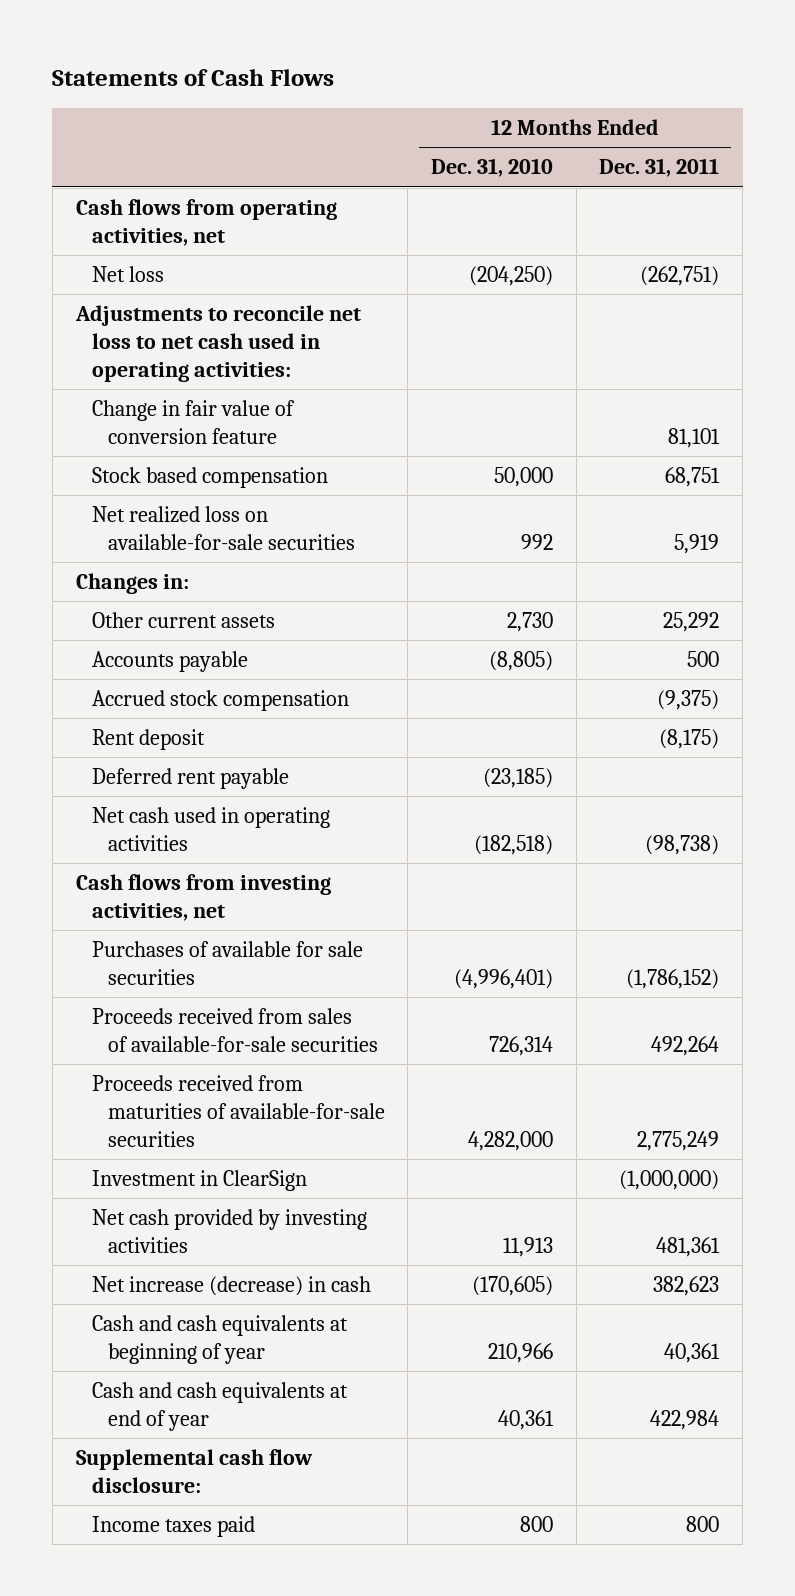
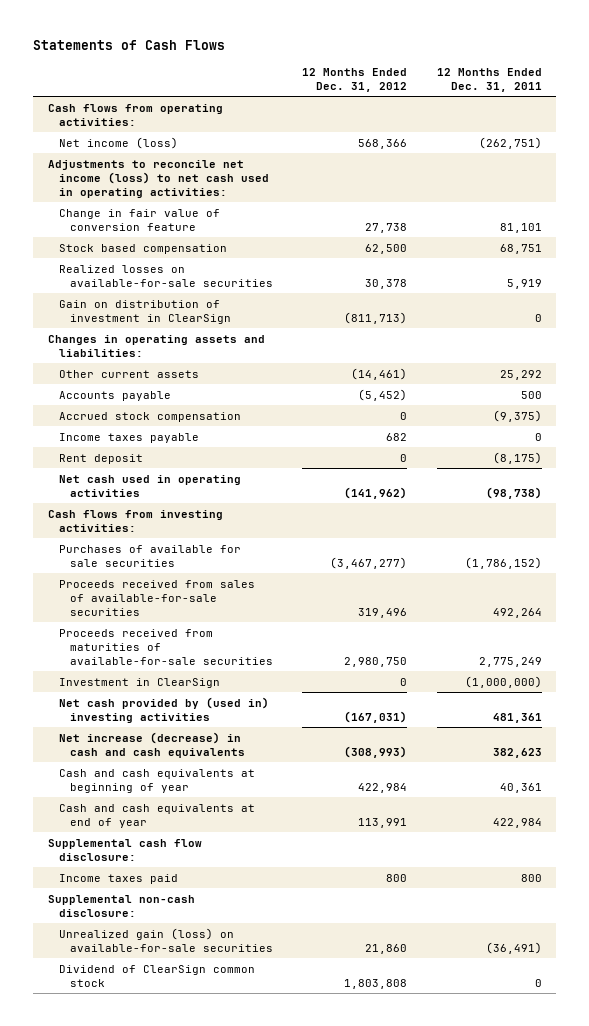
- | 12 Months Ended Dec. 31, 2010 | 12 Months Ended Dec. 31, 2011
+ | 12 Months Ended Dec. 31, 2012 | 12 Months Ended Dec. 31, 2011
- Cash flows from operating activities, net
- Net loss | (204,250) | (262,751)
- Adjustments to reconcile net loss to net cash used in operating activities:
+ Cash flows from operating activities:
+ Net income (loss) | 568,366 | (262,751)
+ Adjustments to reconcile net income (loss) to net cash used in operating activities:
- Net realized loss on available-for-sale securities | 992 | 5,919
- Changes in:
+ Realized losses on available-for-sale securities | 30,378 | 5,919
+ Gain on distribution of investment in ClearSign | (811,713) | 0
+ Changes in operating assets and liabilities:
+ Income taxes payable | 682 | 0
- Deferred rent payable | (23,185) |
- Cash flows from investing activities, net
+ Cash flows from investing activities:
- Net cash provided by investing activities | 11,913 | 481,361
- Net increase (decrease) in cash | (170,605) | 382,623
+ Net cash provided by (used in) investing activities | (167,031) | 481,361
+ Net increase (decrease) in cash and cash equivalents | (308,993) | 382,623
+ Supplemental non-cash disclosure:
+ Unrealized gain (loss) on available-for-sale securities | 21,860 | (36,491)
+ Dividend of ClearSign common stock | 1,803,808 | 0

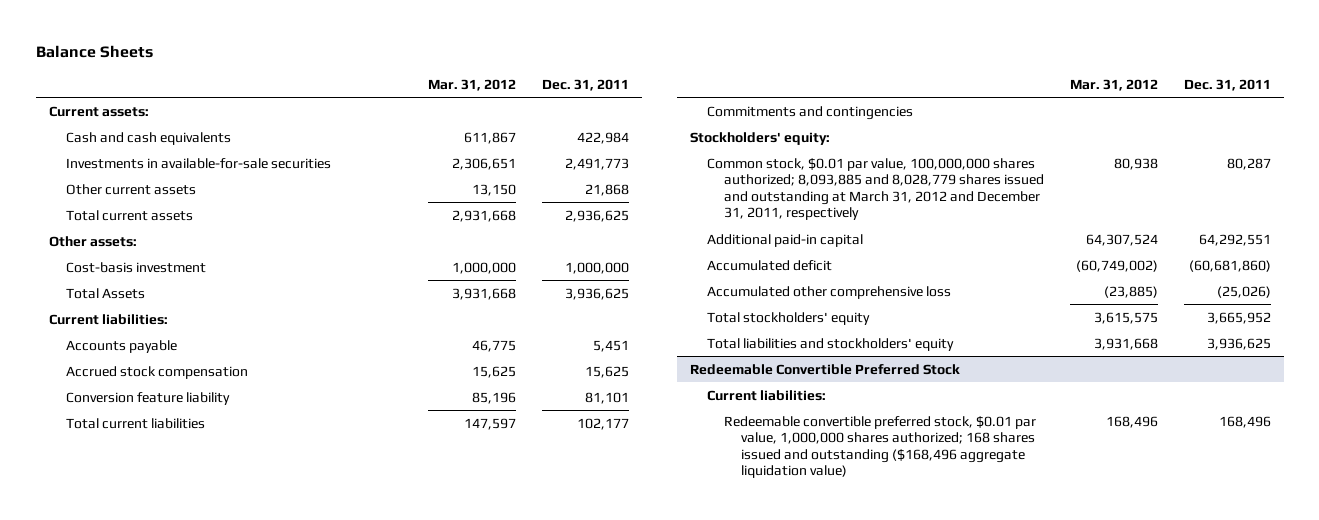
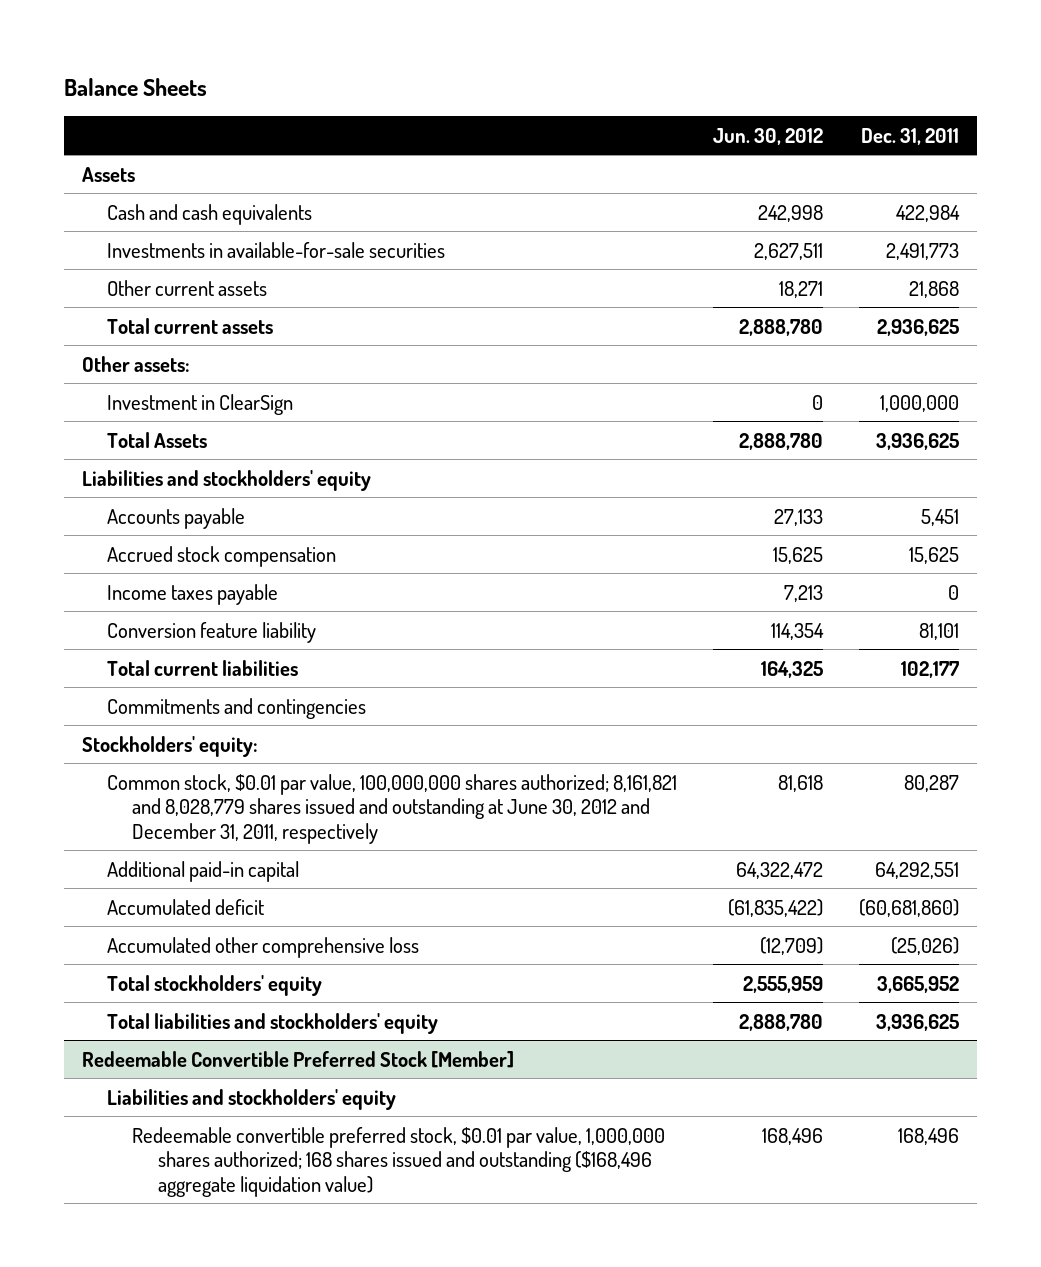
- | Mar. 31, 2012 | Dec. 31, 2011
+ | Jun. 30, 2012 | Dec. 31, 2011
- Current assets:
+ Assets
- Cost-basis investment | 1,000,000 | 1,000,000
+ Investment in ClearSign | 0 | 1,000,000
- Current liabilities:
+ Liabilities and stockholders' equity
+ Income taxes payable | 7,213 | 0
- Common stock, $0.01 par value, 100,000,000 shares authorized; 8,093,885 and 8,028,779 shares issued and outstanding at March 31, 2012 and December 31, 2011, respectively | 80,938 | 80,287
+ Common stock, $0.01 par value, 100,000,000 shares authorized; 8,161,821 and 8,028,779 shares issued and outstanding at June 30, 2012 and December 31, 2011, respectively | 81,618 | 80,287
- Redeemable Convertible Preferred Stock
- Current liabilities:
+ Redeemable Convertible Preferred Stock [Member]
+ Liabilities and stockholders' equity

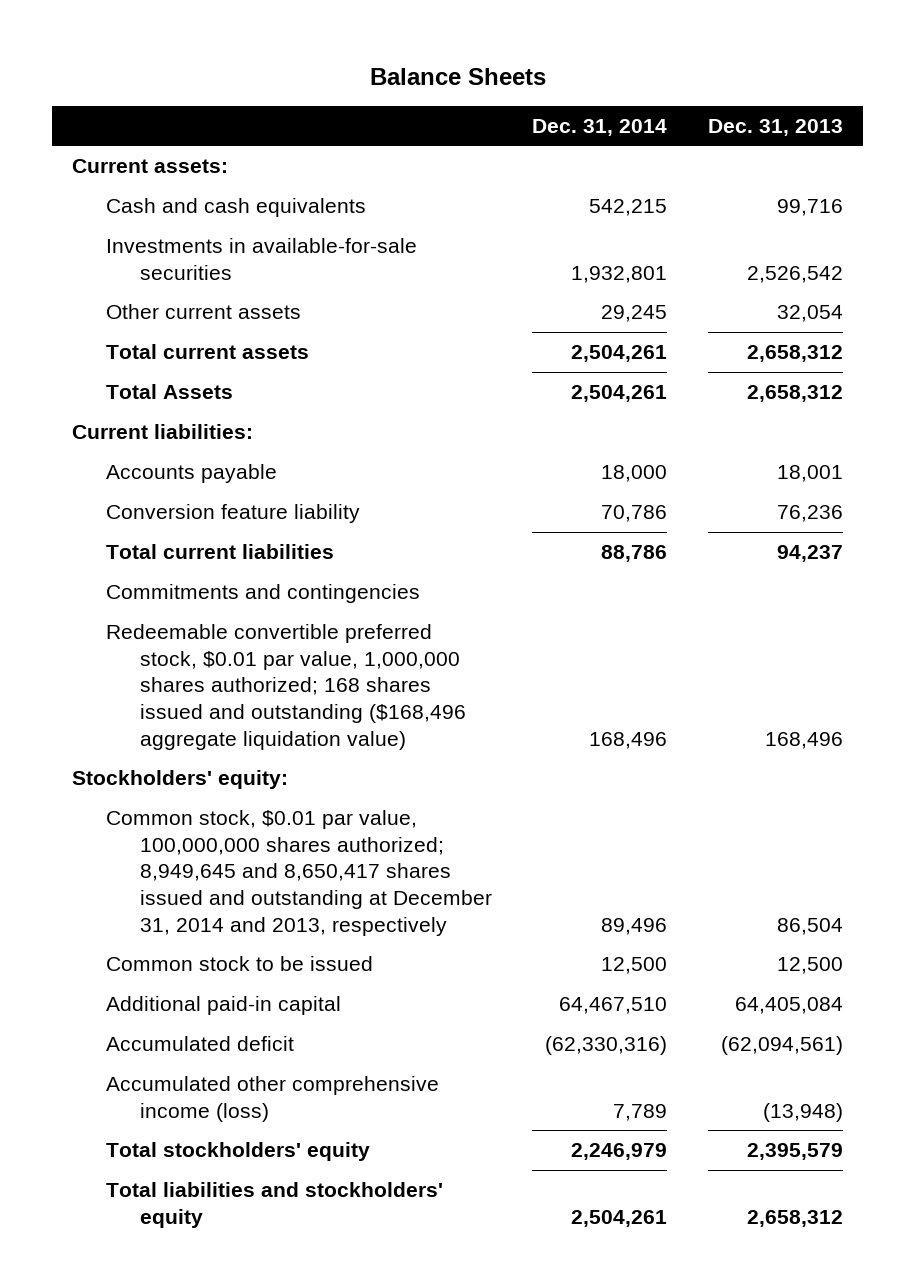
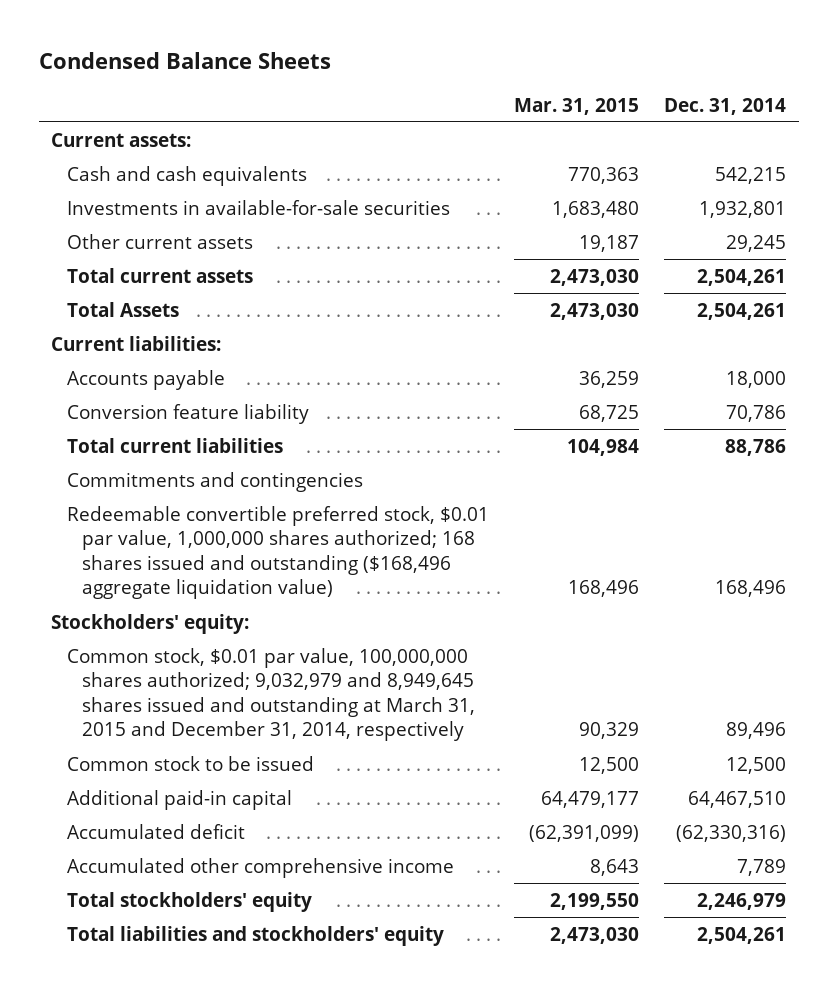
- Balance Sheets
+ Condensed Balance Sheets
- | Dec. 31, 2014 | Dec. 31, 2013
+ | Mar. 31, 2015 | Dec. 31, 2014
- Common stock, $0.01 par value, 100,000,000 shares authorized; 8,949,645 and 8,650,417 shares issued and outstanding at December 31, 2014 and 2013, respectively | 89,496 | 86,504
+ Common stock, $0.01 par value, 100,000,000 shares authorized; 9,032,979 and 8,949,645 shares issued and outstanding at March 31, 2015 and December 31, 2014, respectively | 90,329 | 89,496
- Accumulated other comprehensive income (loss) | 7,789 | (13,948)
+ Accumulated other comprehensive income | 8,643 | 7,789

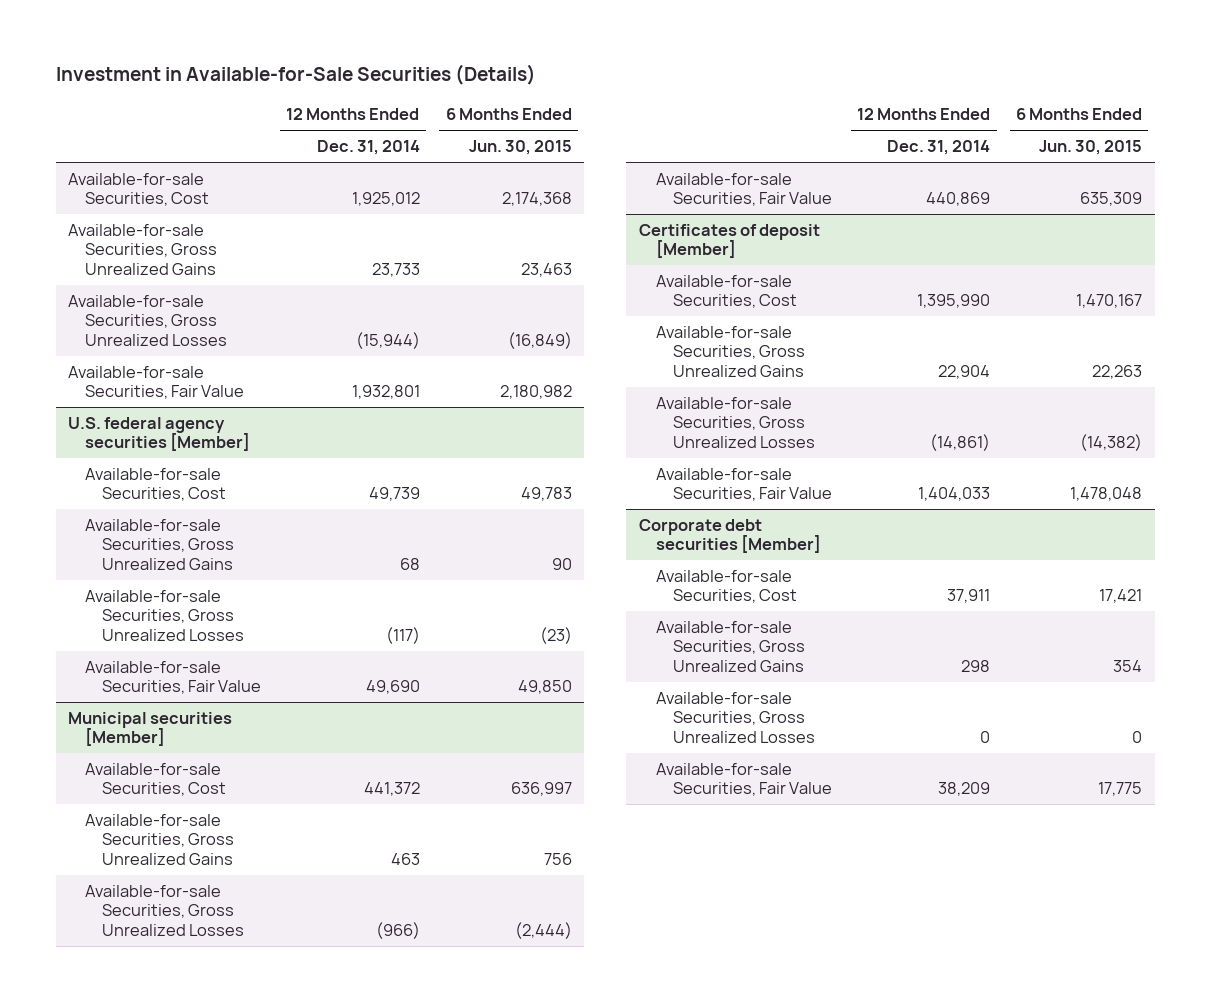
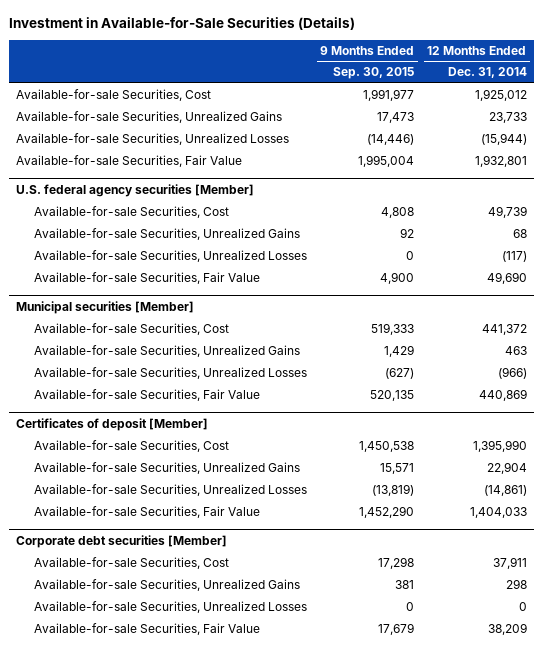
- | 12 Months Ended Dec. 31, 2014 | 6 Months Ended Jun. 30, 2015
+ | 9 Months Ended Sep. 30, 2015 | 12 Months Ended Dec. 31, 2014
- Available-for-sale Securities, Gross Unrealized Gains | 23,733 | 23,463
- Available-for-sale Securities, Gross Unrealized Losses | (15,944) | (16,849)
+ Available-for-sale Securities, Unrealized Gains | 17,473 | 23,733
+ Available-for-sale Securities, Unrealized Losses | (14,446) | (15,944)
@ U.S. federal agency securities [Member]
- Available-for-sale Securities, Gross Unrealized Gains | 68 | 90
- Available-for-sale Securities, Gross Unrealized Losses | (117) | (23)
+ Available-for-sale Securities, Unrealized Gains | 92 | 68
+ Available-for-sale Securities, Unrealized Losses | 0 | (117)
@ Municipal securities [Member]
- Available-for-sale Securities, Gross Unrealized Gains | 463 | 756
- Available-for-sale Securities, Gross Unrealized Losses | (966) | (2,444)
+ Available-for-sale Securities, Unrealized Gains | 1,429 | 463
+ Available-for-sale Securities, Unrealized Losses | (627) | (966)
@ Certificates of deposit [Member]
- Available-for-sale Securities, Gross Unrealized Gains | 22,904 | 22,263
- Available-for-sale Securities, Gross Unrealized Losses | (14,861) | (14,382)
+ Available-for-sale Securities, Unrealized Gains | 15,571 | 22,904
+ Available-for-sale Securities, Unrealized Losses | (13,819) | (14,861)
@ Corporate debt securities [Member]
- Available-for-sale Securities, Gross Unrealized Gains | 298 | 354
- Available-for-sale Securities, Gross Unrealized Losses | 0 | 0
+ Available-for-sale Securities, Unrealized Gains | 381 | 298
+ Available-for-sale Securities, Unrealized Losses | 0 | 0

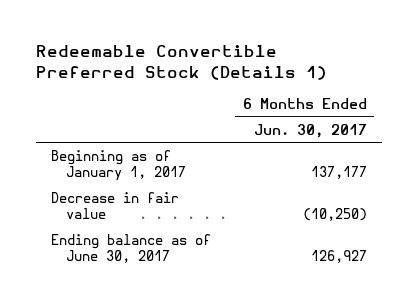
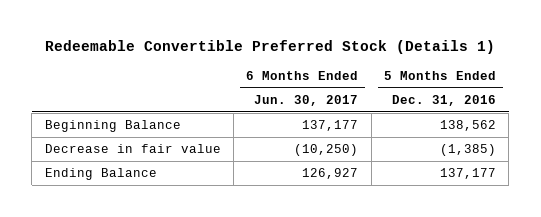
- | 6 Months Ended Jun. 30, 2017
+ | 6 Months Ended Jun. 30, 2017 | 5 Months Ended Dec. 31, 2016
- Beginning as of January 1, 2017 | 137,177
+ Beginning Balance | 137,177 | 138,562
- Ending balance as of June 30, 2017 | 126,927
+ Ending Balance | 126,927 | 137,177

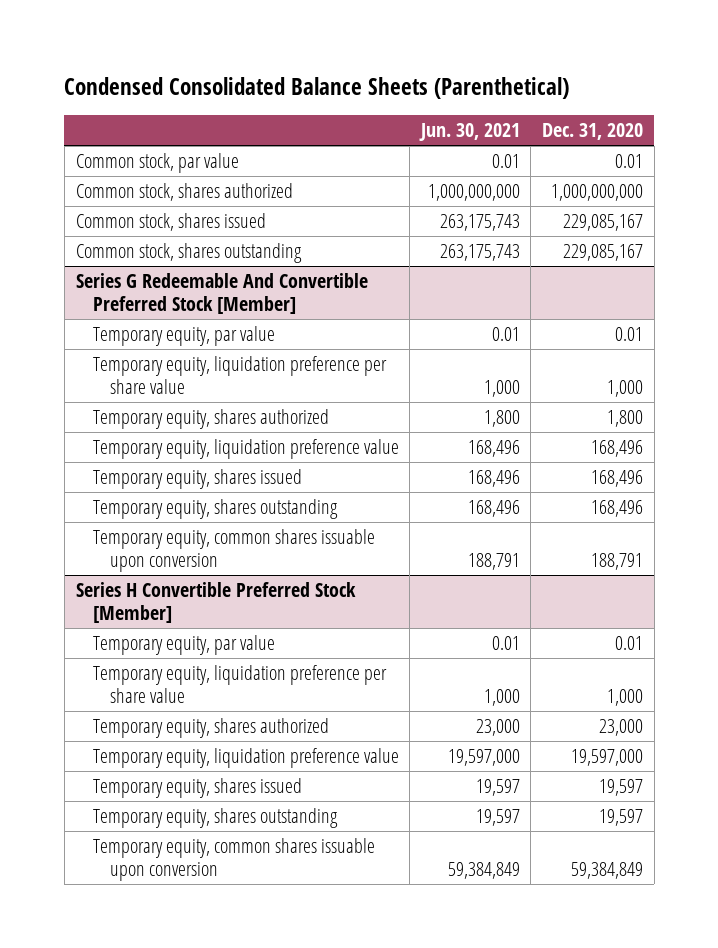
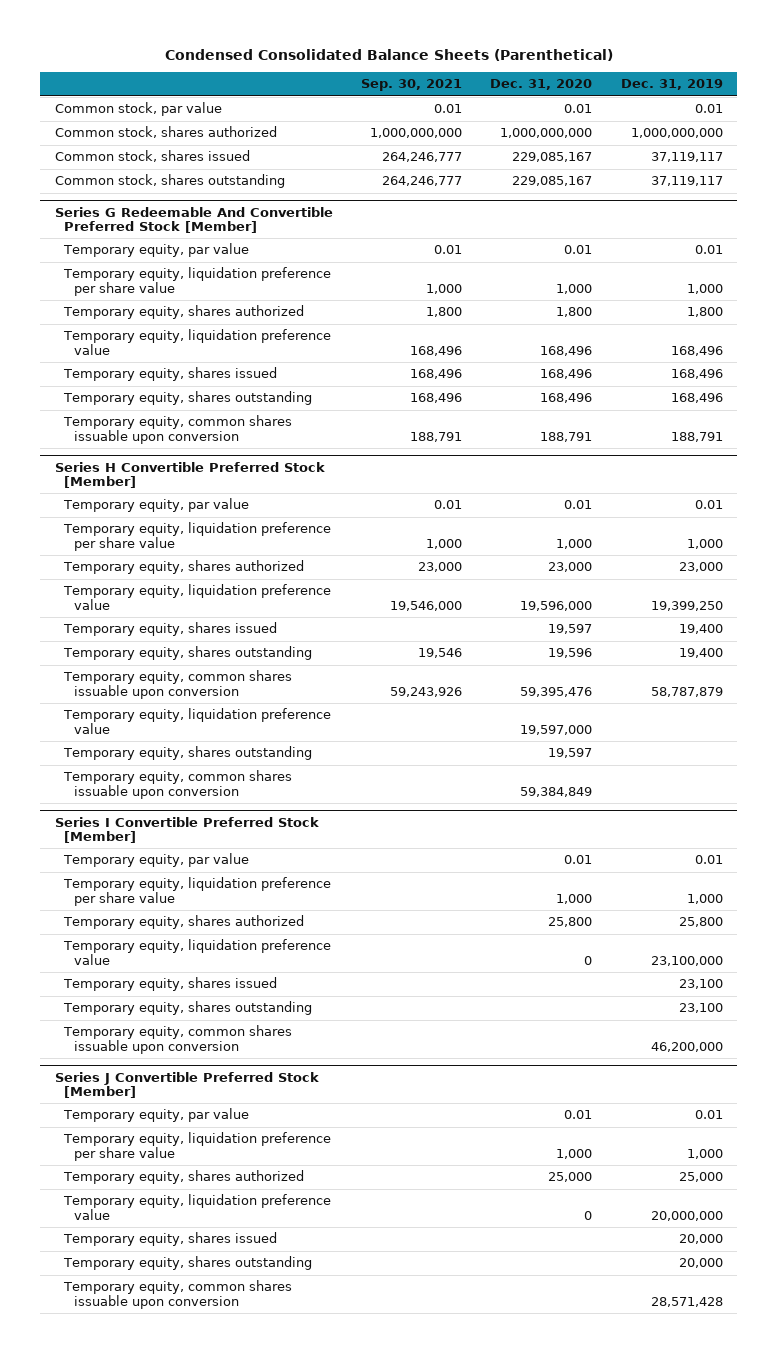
- | Jun. 30, 2021 | Dec. 31, 2020
+ | Sep. 30, 2021 | Dec. 31, 2020 | Dec. 31, 2019
@ Series H Convertible Preferred Stock [Member]
+ Temporary equity, liquidation preference value | 19,546,000 | 19,596,000 | 19,399,250
+ Temporary equity, shares outstanding | 19,546 | 19,596 | 19,400
+ Temporary equity, common shares issuable upon conversion | 59,243,926 | 59,395,476 | 58,787,879
moved down: Temporary equity, liquidation preference value | | 19,597,000 |
+ Series I Convertible Preferred Stock [Member]
+ Temporary equity, par value | | 0.01 | 0.01
+ Temporary equity, liquidation preference per share value | | 1,000 | 1,000
+ Temporary equity, shares authorized | | 25,800 | 25,800
+ Temporary equity, liquidation preference value | | 0 | 23,100,000
+ Temporary equity, shares issued | | | 23,100
+ Temporary equity, shares outstanding | | | 23,100
+ Temporary equity, common shares issuable upon conversion | | | 46,200,000
+ Series J Convertible Preferred Stock [Member]
+ Temporary equity, par value | | 0.01 | 0.01
+ Temporary equity, liquidation preference per share value | | 1,000 | 1,000
+ Temporary equity, shares authorized | | 25,000 | 25,000
+ Temporary equity, liquidation preference value | | 0 | 20,000,000
+ Temporary equity, shares issued | | | 20,000
+ Temporary equity, shares outstanding | | | 20,000
+ Temporary equity, common shares issuable upon conversion | | | 28,571,428

